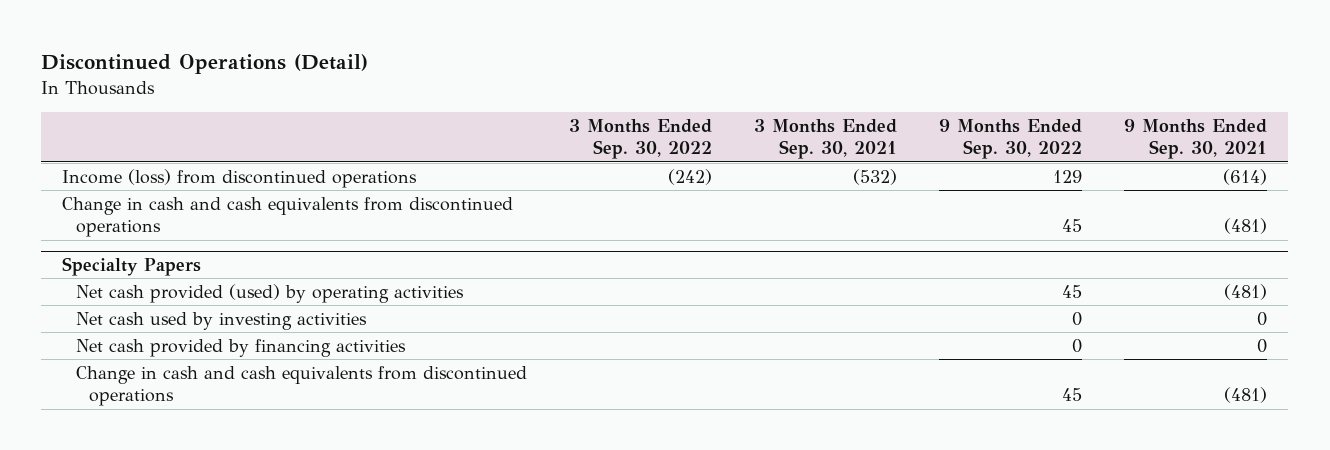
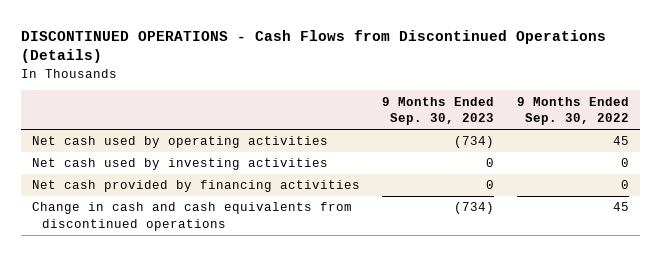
- Discontinued Operations (Detail)
+ DISCONTINUED OPERATIONS - Cash Flows from Discontinued Operations (Details)
- | 3 Months Ended Sep. 30, 2022 | 3 Months Ended Sep. 30, 2021 | 9 Months Ended Sep. 30, 2022 | 9 Months Ended Sep. 30, 2021
+ | 9 Months Ended Sep. 30, 2023 | 9 Months Ended Sep. 30, 2022
- Income (loss) from discontinued operations | (242) | (532) | 129 | (614)
- Change in cash and cash equivalents from discontinued operations | | | 45 | (481)
- Specialty Papers
- Net cash provided (used) by operating activities | | | 45 | (481)
+ Net cash used by operating activities | (734) | 45

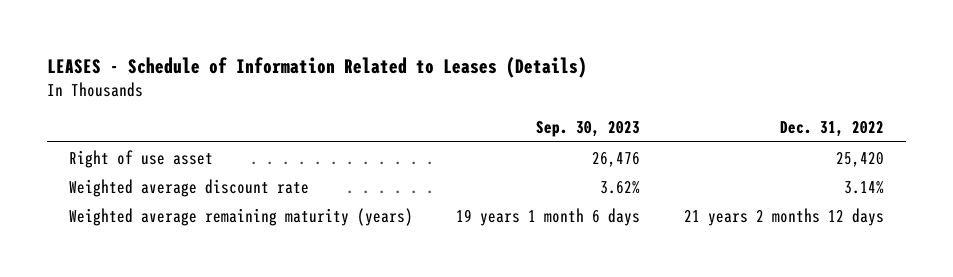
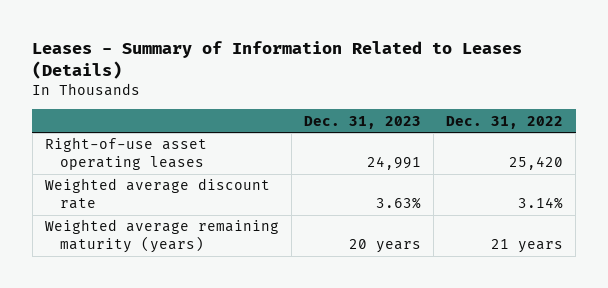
- LEASES - Schedule of Information Related to Leases (Details)
+ Leases - Summary of Information Related to Leases (Details)
- | Sep. 30, 2023 | Dec. 31, 2022
+ | Dec. 31, 2023 | Dec. 31, 2022
- Right of use asset | 26,476 | 25,420
+ Right-of-use asset operating leases | 24,991 | 25,420
- Weighted average remaining maturity (years) | 19 years 1 month 6 days | 21 years 2 months 12 days
+ Weighted average remaining maturity (years) | 20 years | 21 years

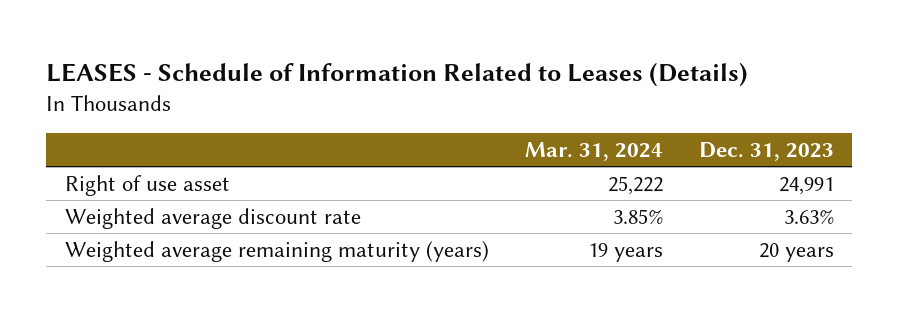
- Leases - Summary of Information Related to Leases (Details)
+ LEASES - Schedule of Information Related to Leases (Details)
- | Dec. 31, 2023 | Dec. 31, 2022
+ | Mar. 31, 2024 | Dec. 31, 2023
- Right-of-use asset operating leases | 24,991 | 25,420
+ Right of use asset | 25,222 | 24,991

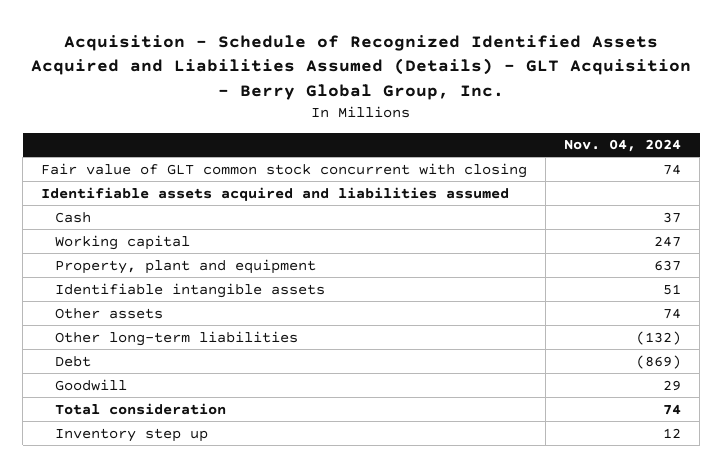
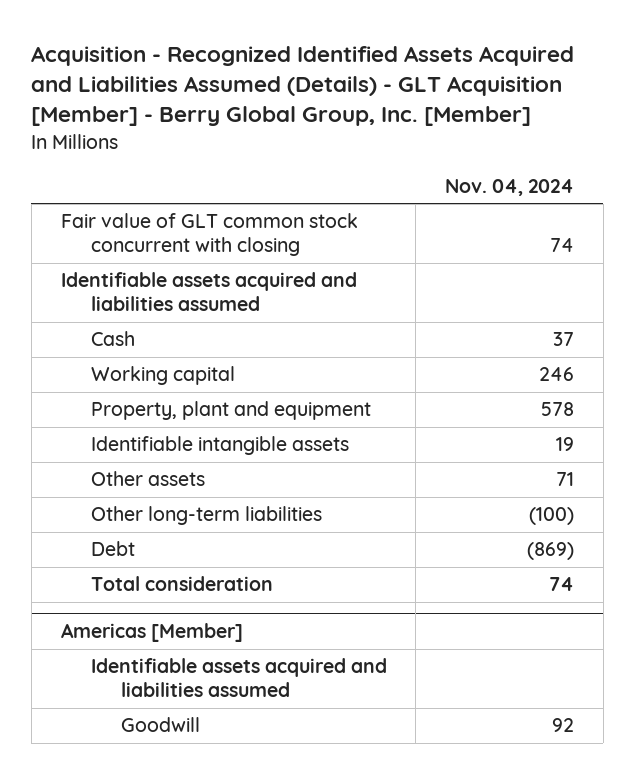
- Acquisition - Schedule of Recognized Identified Assets Acquired and Liabilities Assumed (Details) - GLT Acquisition - Berry Global Group, Inc.
+ Acquisition - Recognized Identified Assets Acquired and Liabilities Assumed (Details) - GLT Acquisition [Member] - Berry Global Group, Inc. [Member]
- Working capital | 247
- Property, plant and equipment | 637
- Identifiable intangible assets | 51
- Other assets | 74
- Other long-term liabilities | (132)
+ Working capital | 246
+ Property, plant and equipment | 578
+ Identifiable intangible assets | 19
+ Other assets | 71
+ Other long-term liabilities | (100)
- Goodwill | 29
- Inventory step up | 12
+ Americas [Member]
+ Identifiable assets acquired and liabilities assumed
+ Goodwill | 92

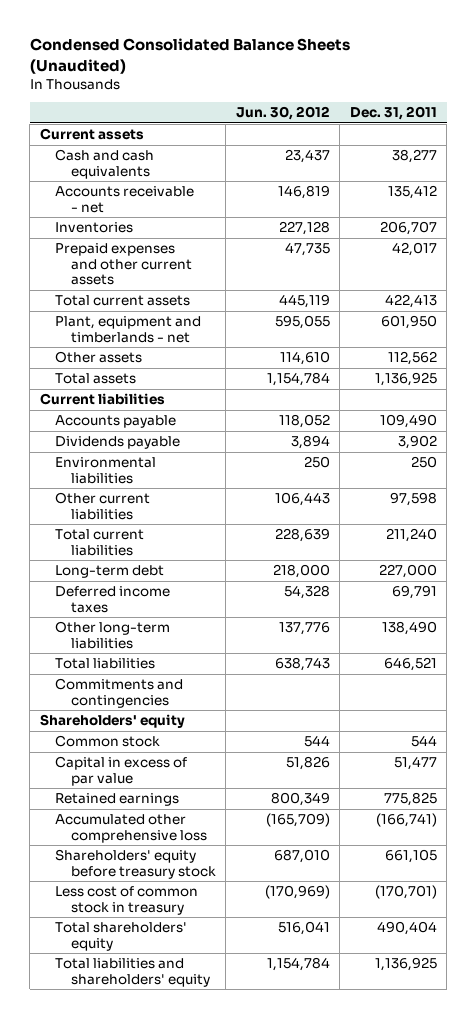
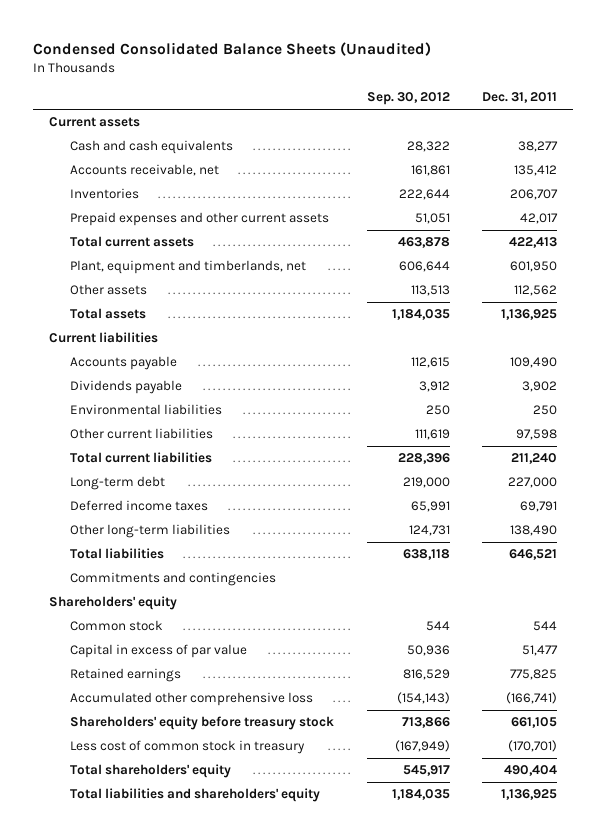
- | Jun. 30, 2012 | Dec. 31, 2011
+ | Sep. 30, 2012 | Dec. 31, 2011
- Accounts receivable - net | 146,819 | 135,412
+ Accounts receivable, net | 161,861 | 135,412
- Plant, equipment and timberlands - net | 595,055 | 601,950
+ Plant, equipment and timberlands, net | 606,644 | 601,950

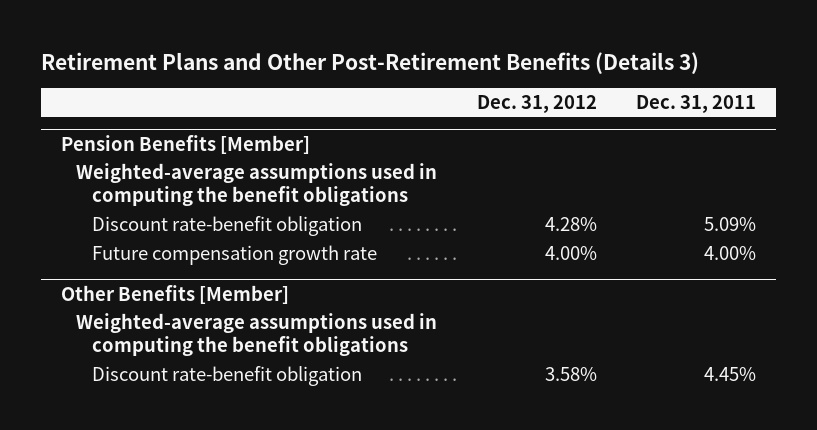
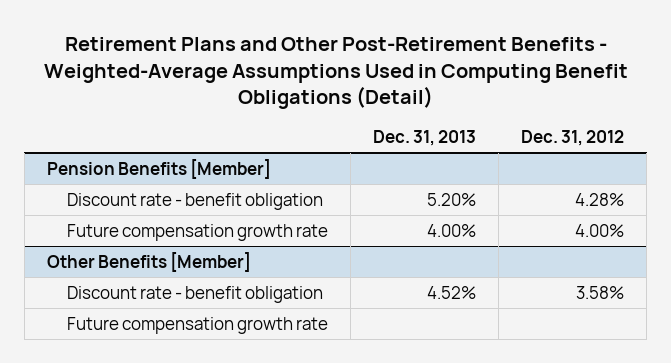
- Retirement Plans and Other Post-Retirement Benefits (Details 3)
+ Retirement Plans and Other Post-Retirement Benefits - Weighted-Average Assumptions Used in Computing Benefit Obligations (Detail)
- | Dec. 31, 2012 | Dec. 31, 2011
+ | Dec. 31, 2013 | Dec. 31, 2012
@ Pension Benefits [Member]
- Weighted-average assumptions used in computing the benefit obligations
- Discount rate-benefit obligation | 4.28% | 5.09%
+ Discount rate - benefit obligation | 5.20% | 4.28%
@ Other Benefits [Member]
- Weighted-average assumptions used in computing the benefit obligations
- Discount rate-benefit obligation | 3.58% | 4.45%
+ Discount rate - benefit obligation | 4.52% | 3.58%
+ Future compensation growth rate

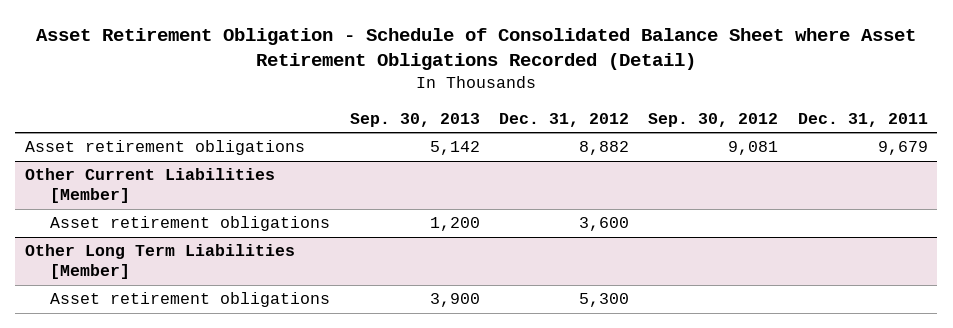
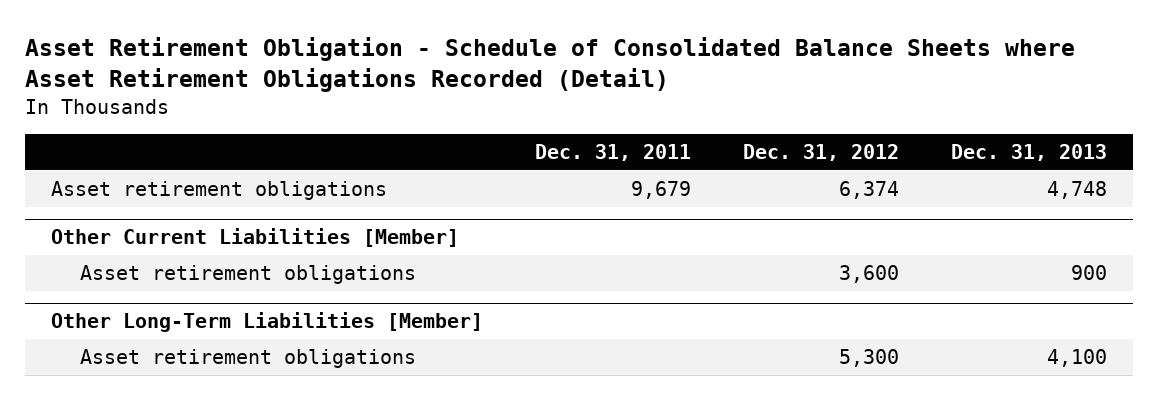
- Asset Retirement Obligation - Schedule of Consolidated Balance Sheet where Asset Retirement Obligations Recorded (Detail)
+ Asset Retirement Obligation - Schedule of Consolidated Balance Sheets where Asset Retirement Obligations Recorded (Detail)
- | Sep. 30, 2013 | Dec. 31, 2012 | Sep. 30, 2012 | Dec. 31, 2011
+ | Dec. 31, 2011 | Dec. 31, 2012 | Dec. 31, 2013
- Asset retirement obligations | 5,142 | 8,882 | 9,081 | 9,679
+ Asset retirement obligations | 9,679 | 6,374 | 4,748
- Other Long Term Liabilities [Member]
+ Other Long-Term Liabilities [Member]

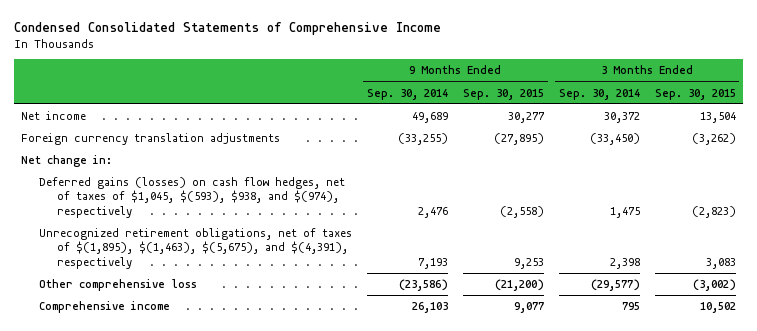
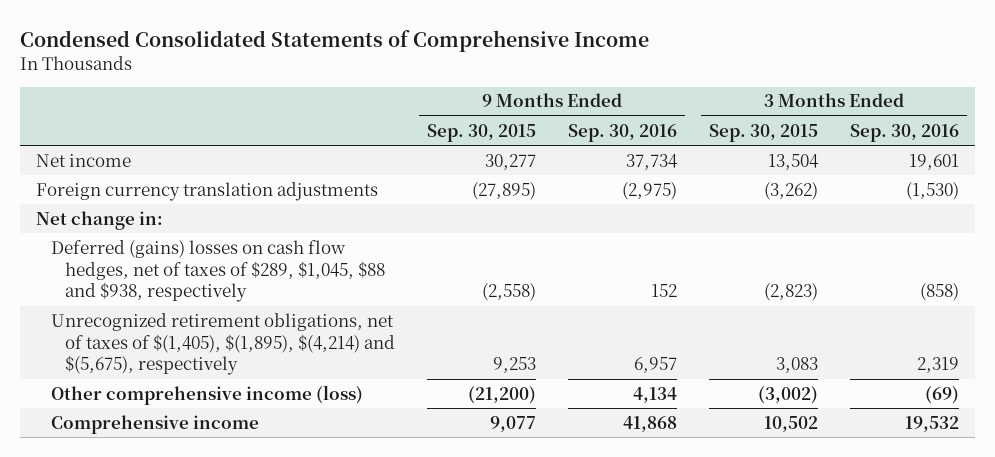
- | 9 Months Ended Sep. 30, 2014 | 9 Months Ended Sep. 30, 2015 | 3 Months Ended Sep. 30, 2014 | 3 Months Ended Sep. 30, 2015
+ | 9 Months Ended Sep. 30, 2015 | 9 Months Ended Sep. 30, 2016 | 3 Months Ended Sep. 30, 2015 | 3 Months Ended Sep. 30, 2016
- Deferred gains (losses) on cash flow hedges, net of taxes of $1,045, $(593), $938, and $(974), respectively | 2,476 | (2,558) | 1,475 | (2,823)
- Unrecognized retirement obligations, net of taxes of $(1,895), $(1,463), $(5,675), and $(4,391), respectively | 7,193 | 9,253 | 2,398 | 3,083
- Other comprehensive loss | (23,586) | (21,200) | (29,577) | (3,002)
+ Deferred (gains) losses on cash flow hedges, net of taxes of $289, $1,045, $88 and $938, respectively | (2,558) | 152 | (2,823) | (858)
+ Unrecognized retirement obligations, net of taxes of $(1,405), $(1,895), $(4,214) and $(5,675), respectively | 9,253 | 6,957 | 3,083 | 2,319
+ Other comprehensive income (loss) | (21,200) | 4,134 | (3,002) | (69)

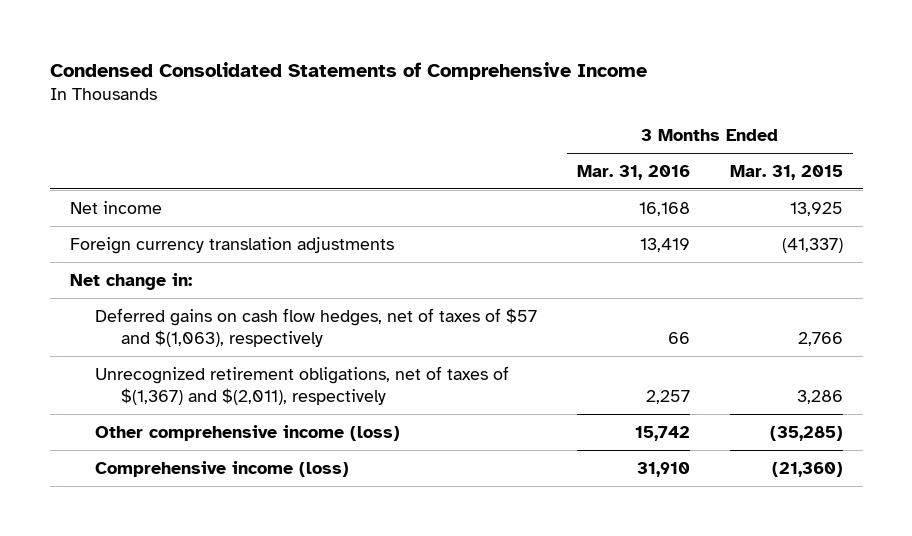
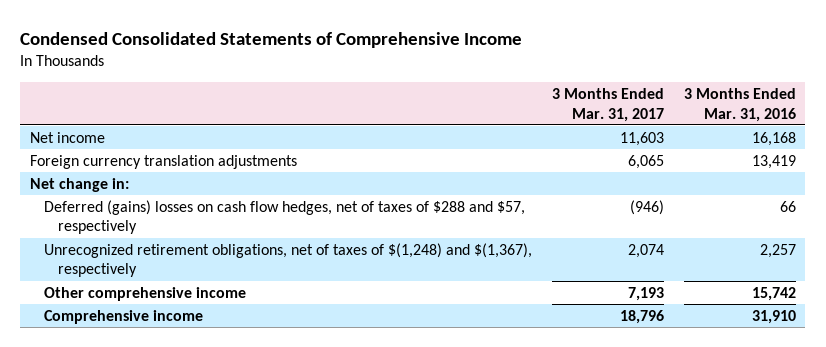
- | 3 Months Ended Mar. 31, 2016 | 3 Months Ended Mar. 31, 2015
+ | 3 Months Ended Mar. 31, 2017 | 3 Months Ended Mar. 31, 2016
- Deferred gains on cash flow hedges, net of taxes of $57 and $(1,063), respectively | 66 | 2,766
- Unrecognized retirement obligations, net of taxes of $(1,367) and $(2,011), respectively | 2,257 | 3,286
- Other comprehensive income (loss) | 15,742 | (35,285)
- Comprehensive income (loss) | 31,910 | (21,360)
+ Deferred (gains) losses on cash flow hedges, net of taxes of $288 and $57, respectively | (946) | 66
+ Unrecognized retirement obligations, net of taxes of $(1,248) and $(1,367), respectively | 2,074 | 2,257
+ Other comprehensive income | 7,193 | 15,742
+ Comprehensive income | 18,796 | 31,910

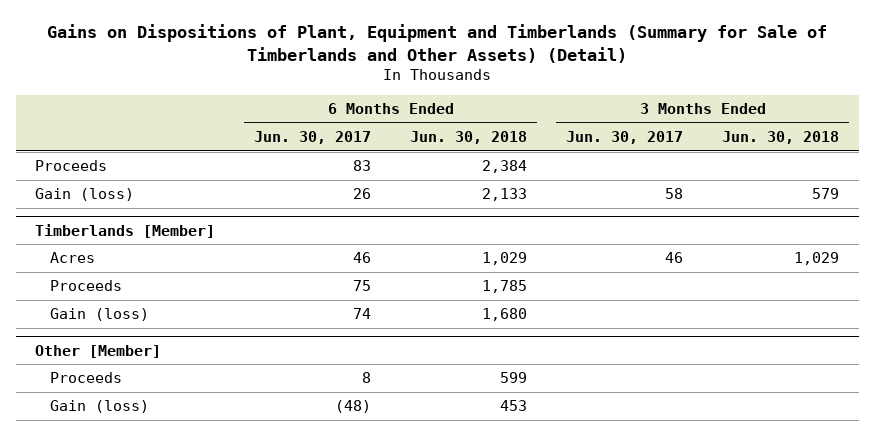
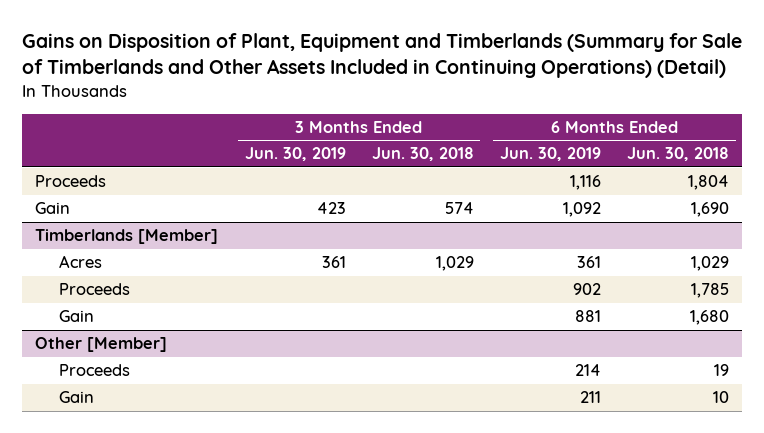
- Gains on Dispositions of Plant, Equipment and Timberlands (Summary for Sale of Timberlands and Other Assets) (Detail)
+ Gains on Disposition of Plant, Equipment and Timberlands (Summary for Sale of Timberlands and Other Assets Included in Continuing Operations) (Detail)
- | 6 Months Ended Jun. 30, 2017 | 6 Months Ended Jun. 30, 2018 | 3 Months Ended Jun. 30, 2017 | 3 Months Ended Jun. 30, 2018
+ | 3 Months Ended Jun. 30, 2019 | 3 Months Ended Jun. 30, 2018 | 6 Months Ended Jun. 30, 2019 | 6 Months Ended Jun. 30, 2018
- Proceeds | 83 | 2,384 | |
- Gain (loss) | 26 | 2,133 | 58 | 579
+ Proceeds | | | 1,116 | 1,804
+ Gain | 423 | 574 | 1,092 | 1,690
@ Timberlands [Member]
- Gain (loss) | 74 | 1,680 | |
+ Gain | | | 881 | 1,680
@ Other [Member]
- Proceeds | 8 | 599 | |
- Gain (loss) | (48) | 453 | |
+ Proceeds | | | 214 | 19
+ Gain | | | 211 | 10

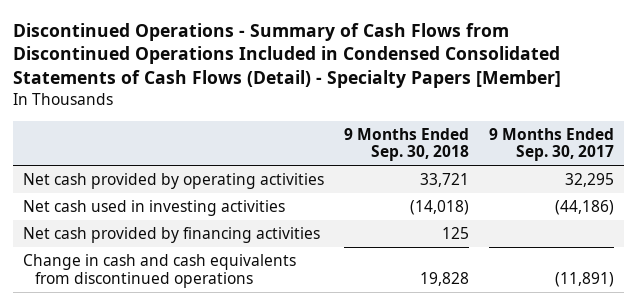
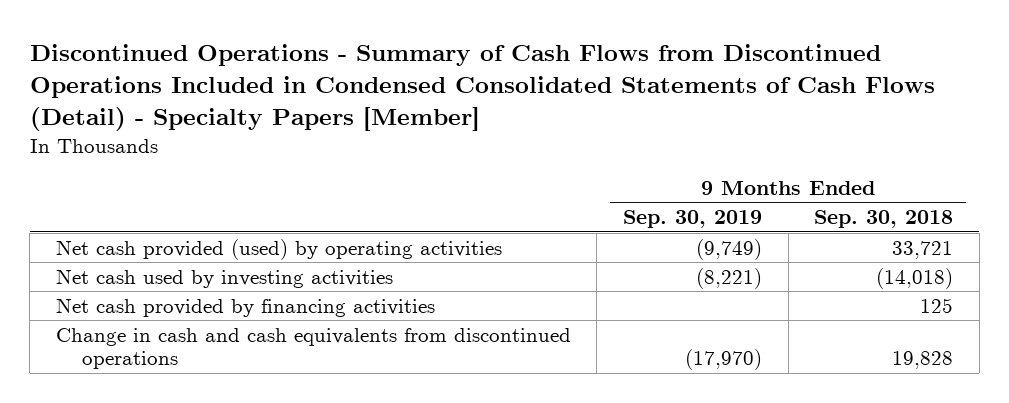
- | 9 Months Ended Sep. 30, 2018 | 9 Months Ended Sep. 30, 2017
+ | 9 Months Ended Sep. 30, 2019 | 9 Months Ended Sep. 30, 2018
- Net cash provided by operating activities | 33,721 | 32,295
- Net cash used in investing activities | (14,018) | (44,186)
+ Net cash provided (used) by operating activities | (9,749) | 33,721
+ Net cash used by investing activities | (8,221) | (14,018)

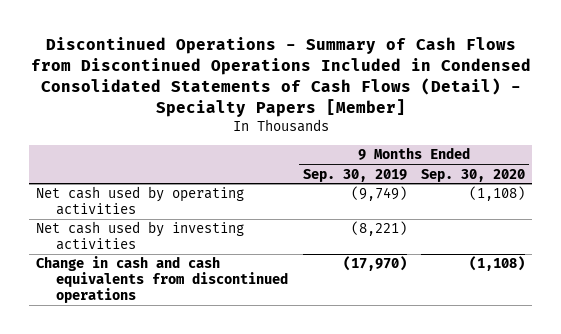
- | 9 Months Ended Sep. 30, 2019 | 9 Months Ended Sep. 30, 2018
+ | 9 Months Ended Sep. 30, 2019 | 9 Months Ended Sep. 30, 2020
- Net cash provided (used) by operating activities | (9,749) | 33,721
+ Net cash used by operating activities | (9,749) | (1,108)
- Net cash provided by financing activities | | 125

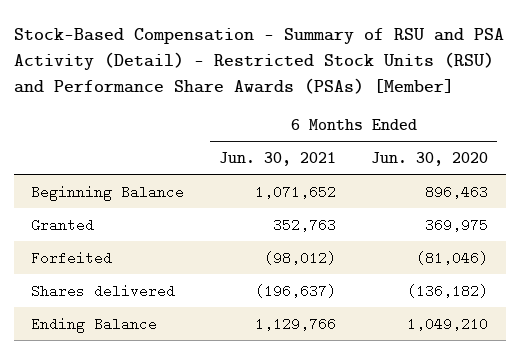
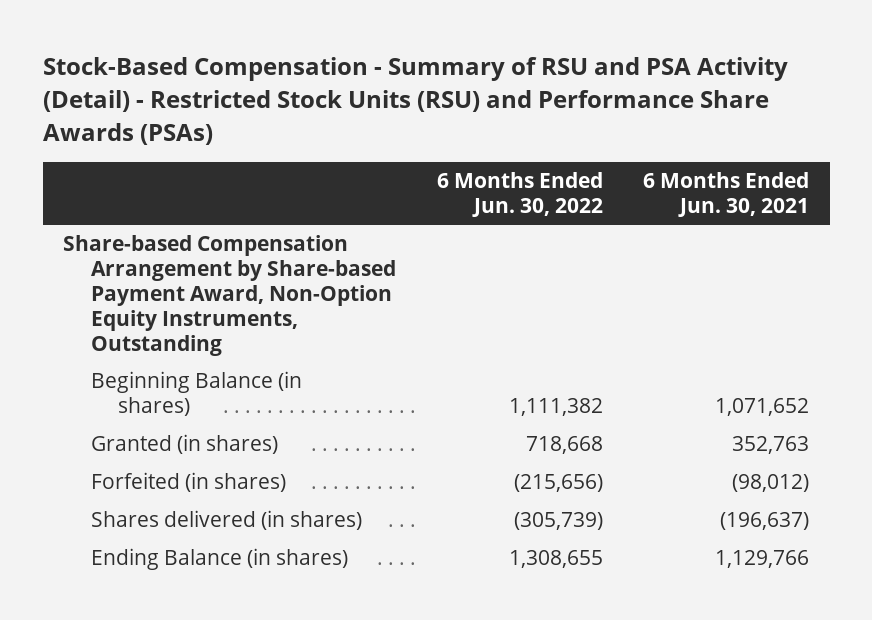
- Stock-Based Compensation - Summary of RSU and PSA Activity (Detail) - Restricted Stock Units (RSU) and Performance Share Awards (PSAs) [Member]
+ Stock-Based Compensation - Summary of RSU and PSA Activity (Detail) - Restricted Stock Units (RSU) and Performance Share Awards (PSAs)
- | 6 Months Ended Jun. 30, 2021 | 6 Months Ended Jun. 30, 2020
+ | 6 Months Ended Jun. 30, 2022 | 6 Months Ended Jun. 30, 2021
- Beginning Balance | 1,071,652 | 896,463
- Granted | 352,763 | 369,975
- Forfeited | (98,012) | (81,046)
- Shares delivered | (196,637) | (136,182)
- Ending Balance | 1,129,766 | 1,049,210
+ Share-based Compensation Arrangement by Share-based Payment Award, Non-Option Equity Instruments, Outstanding
+ Beginning Balance (in shares) | 1,111,382 | 1,071,652
+ Granted (in shares) | 718,668 | 352,763
+ Forfeited (in shares) | (215,656) | (98,012)
+ Shares delivered (in shares) | (305,739) | (196,637)
+ Ending Balance (in shares) | 1,308,655 | 1,129,766

